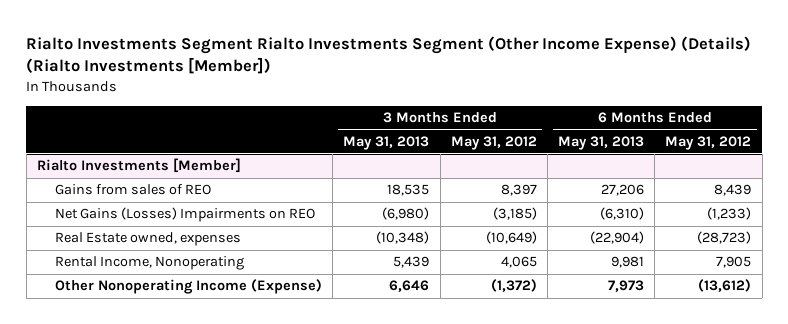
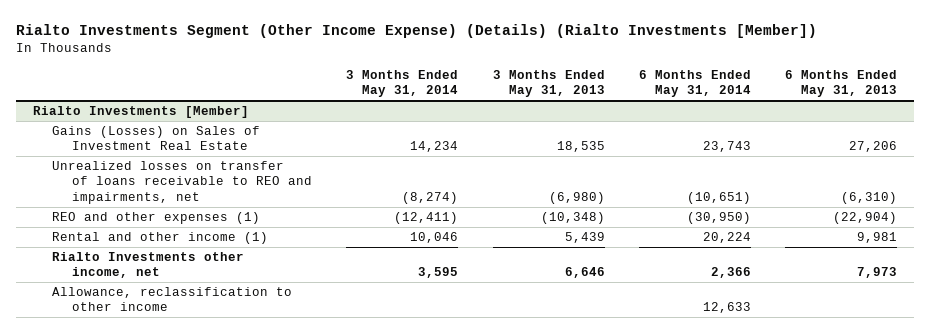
- Rialto Investments Segment Rialto Investments Segment (Other Income Expense) (Details) (Rialto Investments [Member])
+ Rialto Investments Segment (Other Income Expense) (Details) (Rialto Investments [Member])
- | 3 Months Ended May 31, 2013 | 3 Months Ended May 31, 2012 | 6 Months Ended May 31, 2013 | 6 Months Ended May 31, 2012
+ | 3 Months Ended May 31, 2014 | 3 Months Ended May 31, 2013 | 6 Months Ended May 31, 2014 | 6 Months Ended May 31, 2013
@ Rialto Investments [Member]
- Gains from sales of REO | 18,535 | 8,397 | 27,206 | 8,439
- Net Gains (Losses) Impairments on REO | (6,980) | (3,185) | (6,310) | (1,233)
- Real Estate owned, expenses | (10,348) | (10,649) | (22,904) | (28,723)
- Rental Income, Nonoperating | 5,439 | 4,065 | 9,981 | 7,905
- Other Nonoperating Income (Expense) | 6,646 | (1,372) | 7,973 | (13,612)
+ Gains (Losses) on Sales of Investment Real Estate | 14,234 | 18,535 | 23,743 | 27,206
+ Unrealized losses on transfer of loans receivable to REO and impairments, net | (8,274) | (6,980) | (10,651) | (6,310)
+ REO and other expenses (1) | (12,411) | (10,348) | (30,950) | (22,904)
+ Rental and other income (1) | 10,046 | 5,439 | 20,224 | 9,981
+ Rialto Investments other income, net | 3,595 | 6,646 | 2,366 | 7,973
+ Allowance, reclassification to other income | | | 12,633 |

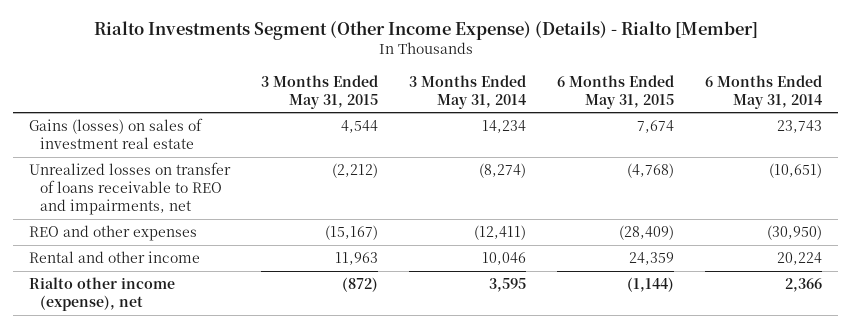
- Rialto Investments Segment (Other Income Expense) (Details) (Rialto Investments [Member])
+ Rialto Investments Segment (Other Income Expense) (Details) - Rialto [Member]
- | 3 Months Ended May 31, 2014 | 3 Months Ended May 31, 2013 | 6 Months Ended May 31, 2014 | 6 Months Ended May 31, 2013
+ | 3 Months Ended May 31, 2015 | 3 Months Ended May 31, 2014 | 6 Months Ended May 31, 2015 | 6 Months Ended May 31, 2014
- Rialto Investments [Member]
- Gains (Losses) on Sales of Investment Real Estate | 14,234 | 18,535 | 23,743 | 27,206
+ Gains (losses) on sales of investment real estate | 4,544 | 14,234 | 7,674 | 23,743
- REO and other expenses (1) | (12,411) | (10,348) | (30,950) | (22,904)
- Rental and other income (1) | 10,046 | 5,439 | 20,224 | 9,981
- Rialto Investments other income, net | 3,595 | 6,646 | 2,366 | 7,973
- Allowance, reclassification to other income | | | 12,633 |
+ REO and other expenses | (15,167) | (12,411) | (28,409) | (30,950)
+ Rental and other income | 11,963 | 10,046 | 24,359 | 20,224
+ Rialto other income (expense), net | (872) | 3,595 | (1,144) | 2,366

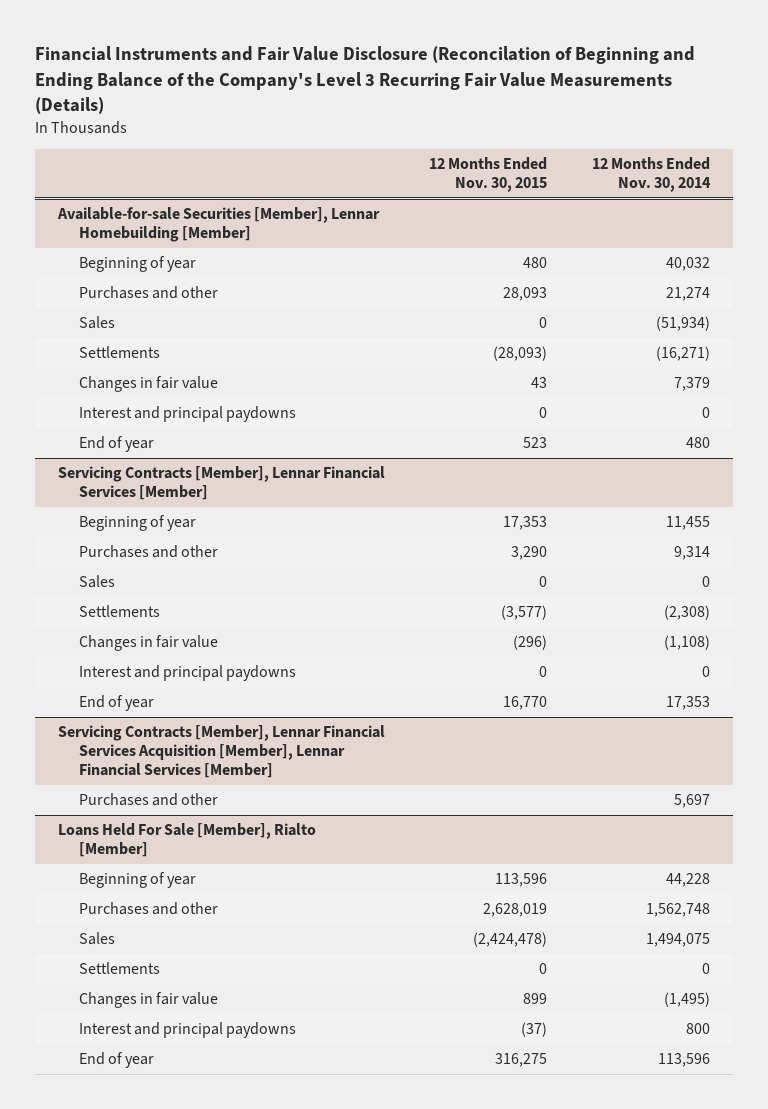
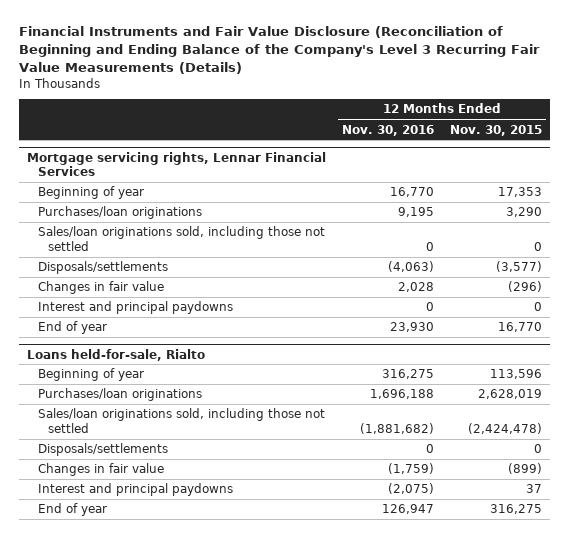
- Financial Instruments and Fair Value Disclosure (Reconcilation of Beginning and Ending Balance of the Company's Level 3 Recurring Fair Value Measurements (Details)
+ Financial Instruments and Fair Value Disclosure (Reconciliation of Beginning and Ending Balance of the Company's Level 3 Recurring Fair Value Measurements (Details)
- | 12 Months Ended Nov. 30, 2015 | 12 Months Ended Nov. 30, 2014
+ | 12 Months Ended Nov. 30, 2016 | 12 Months Ended Nov. 30, 2015
- Available-for-sale Securities [Member], Lennar Homebuilding [Member]
- Beginning of year | 480 | 40,032
- Purchases and other | 28,093 | 21,274
- Sales | 0 | (51,934)
- Settlements | (28,093) | (16,271)
- Changes in fair value | 43 | 7,379
- Interest and principal paydowns | 0 | 0
- End of year | 523 | 480
- Servicing Contracts [Member], Lennar Financial Services [Member]
+ Mortgage servicing rights, Lennar Financial Services
- Purchases and other | 3,290 | 9,314
- Sales | 0 | 0
- Settlements | (3,577) | (2,308)
+ Purchases/loan originations | 9,195 | 3,290
+ Sales/loan originations sold, including those not settled | 0 | 0
+ Disposals/settlements | (4,063) | (3,577)
- Servicing Contracts [Member], Lennar Financial Services Acquisition [Member], Lennar Financial Services [Member]
- Purchases and other | | 5,697
- Loans Held For Sale [Member], Rialto [Member]
+ Loans held-for-sale, Rialto
- Purchases and other | 2,628,019 | 1,562,748
- Sales | (2,424,478) | 1,494,075
- Settlements | 0 | 0
- Changes in fair value | 899 | (1,495)
- Interest and principal paydowns | (37) | 800
+ Purchases/loan originations | 1,696,188 | 2,628,019
+ Sales/loan originations sold, including those not settled | (1,881,682) | (2,424,478)
+ Disposals/settlements | 0 | 0
+ Changes in fair value | (1,759) | (899)
+ Interest and principal paydowns | (2,075) | 37

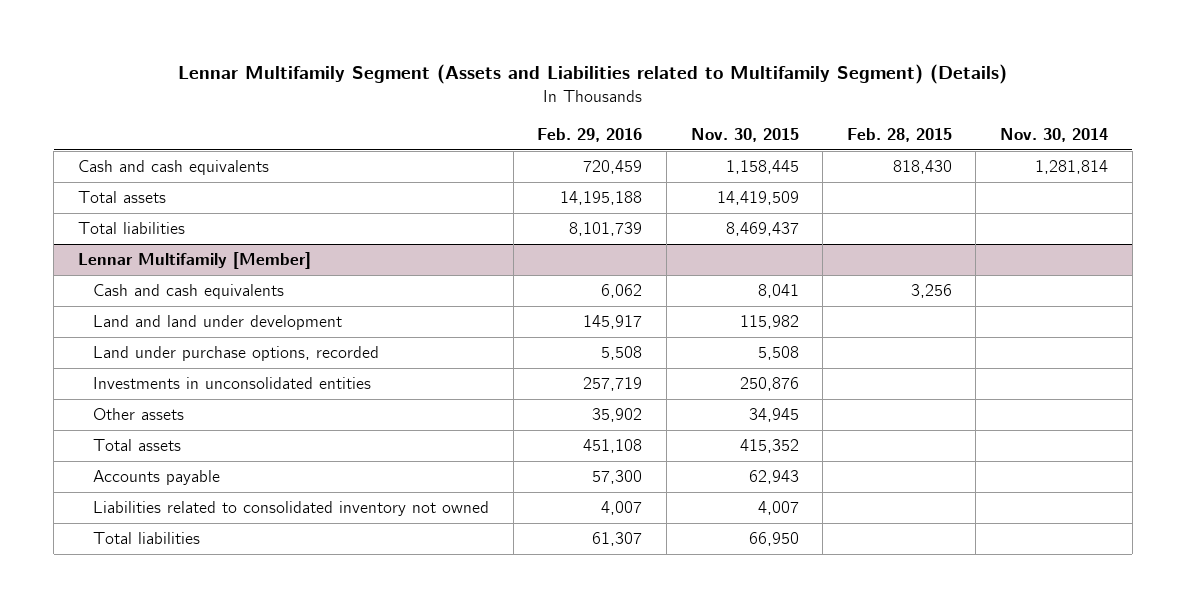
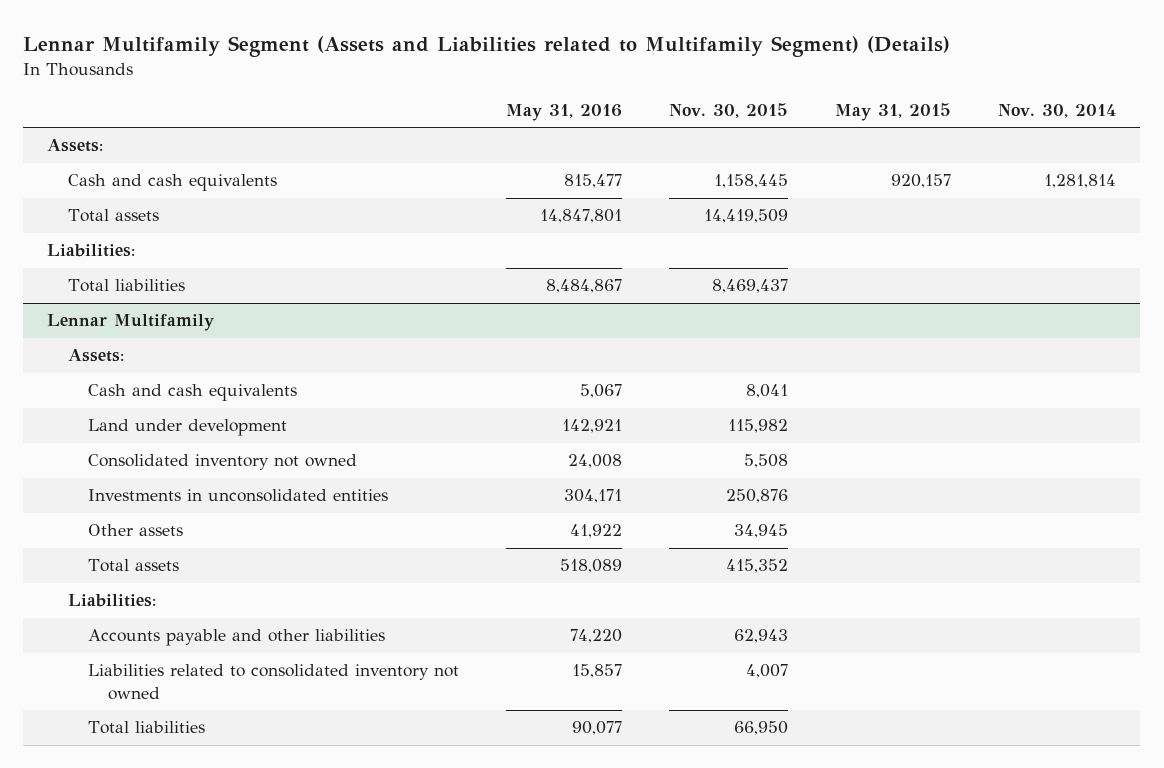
- | Feb. 29, 2016 | Nov. 30, 2015 | Feb. 28, 2015 | Nov. 30, 2014
+ | May 31, 2016 | Nov. 30, 2015 | May 31, 2015 | Nov. 30, 2014
+ Assets:
+ Liabilities:
- Lennar Multifamily [Member]
+ Lennar Multifamily
+ Assets:
- Land and land under development | 145,917 | 115,982 | |
- Land under purchase options, recorded | 5,508 | 5,508 | |
+ Land under development | 142,921 | 115,982 | |
+ Consolidated inventory not owned | 24,008 | 5,508 | |
- Accounts payable | 57,300 | 62,943 | |
+ Liabilities:
+ Accounts payable and other liabilities | 74,220 | 62,943 | |

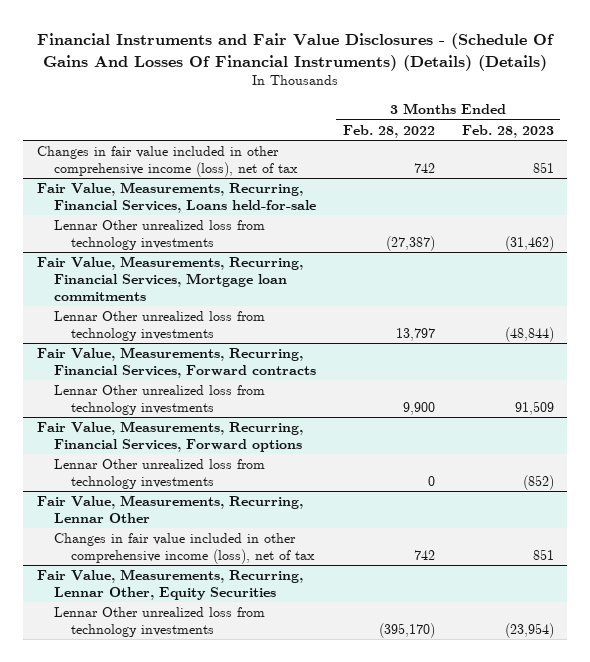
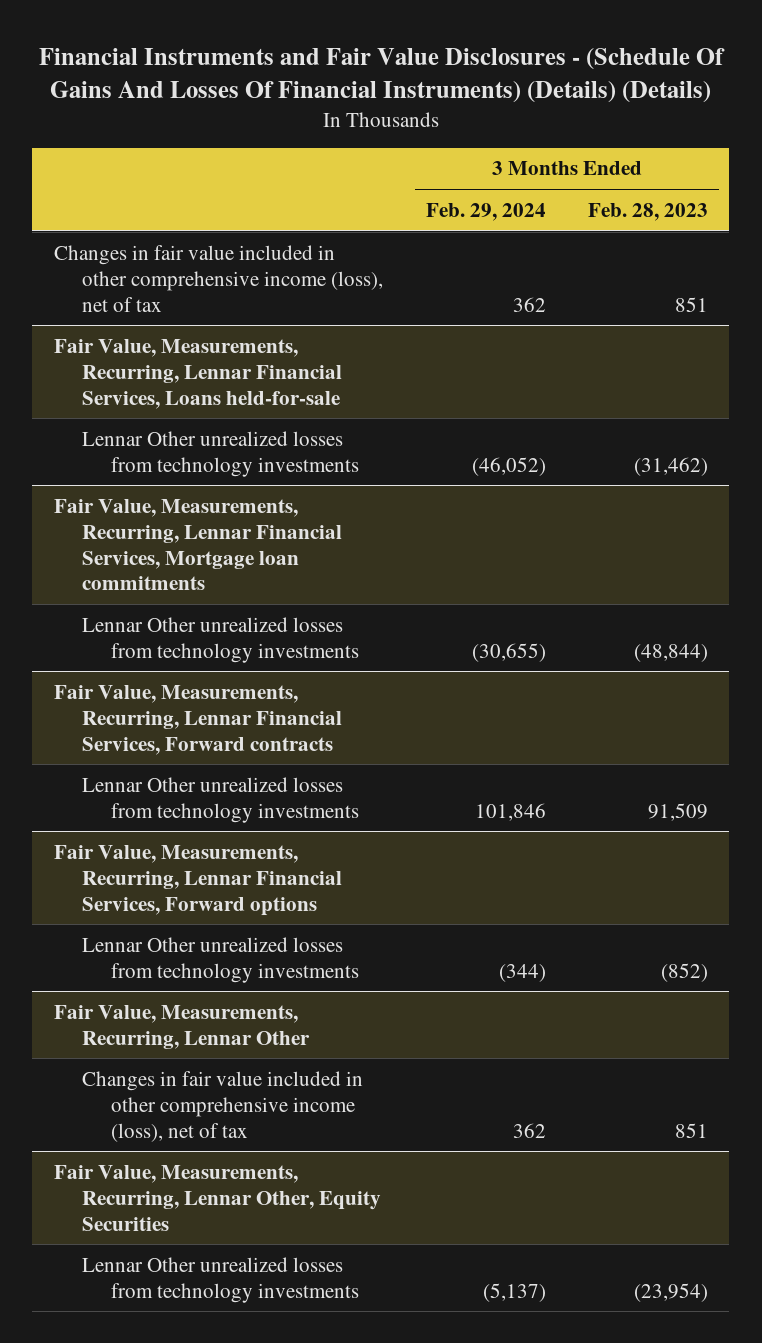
- | 3 Months Ended Feb. 28, 2022 | 3 Months Ended Feb. 28, 2023
+ | 3 Months Ended Feb. 29, 2024 | 3 Months Ended Feb. 28, 2023
- Fair Value, Measurements, Recurring, Financial Services, Loans held-for-sale
- Lennar Other unrealized loss from technology investments | (27,387) | (31,462)
- Fair Value, Measurements, Recurring, Financial Services, Mortgage loan commitments
- Lennar Other unrealized loss from technology investments | 13,797 | (48,844)
- Fair Value, Measurements, Recurring, Financial Services, Forward contracts
- Lennar Other unrealized loss from technology investments | 9,900 | 91,509
- Fair Value, Measurements, Recurring, Financial Services, Forward options
- Lennar Other unrealized loss from technology investments | 0 | (852)
+ Fair Value, Measurements, Recurring, Lennar Financial Services, Loans held-for-sale
+ Lennar Other unrealized losses from technology investments | (46,052) | (31,462)
+ Fair Value, Measurements, Recurring, Lennar Financial Services, Mortgage loan commitments
+ Lennar Other unrealized losses from technology investments | (30,655) | (48,844)
+ Fair Value, Measurements, Recurring, Lennar Financial Services, Forward contracts
+ Lennar Other unrealized losses from technology investments | 101,846 | 91,509
+ Fair Value, Measurements, Recurring, Lennar Financial Services, Forward options
+ Lennar Other unrealized losses from technology investments | (344) | (852)
@ Fair Value, Measurements, Recurring, Lennar Other, Equity Securities
- Lennar Other unrealized loss from technology investments | (395,170) | (23,954)
+ Lennar Other unrealized losses from technology investments | (5,137) | (23,954)

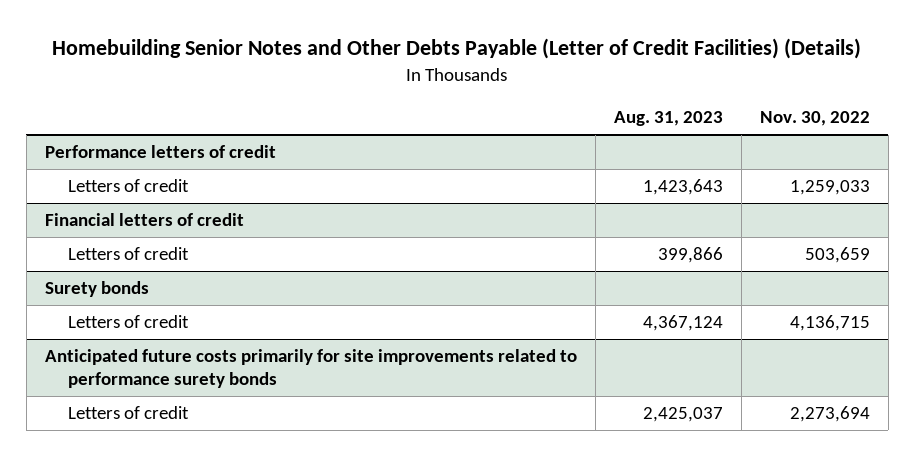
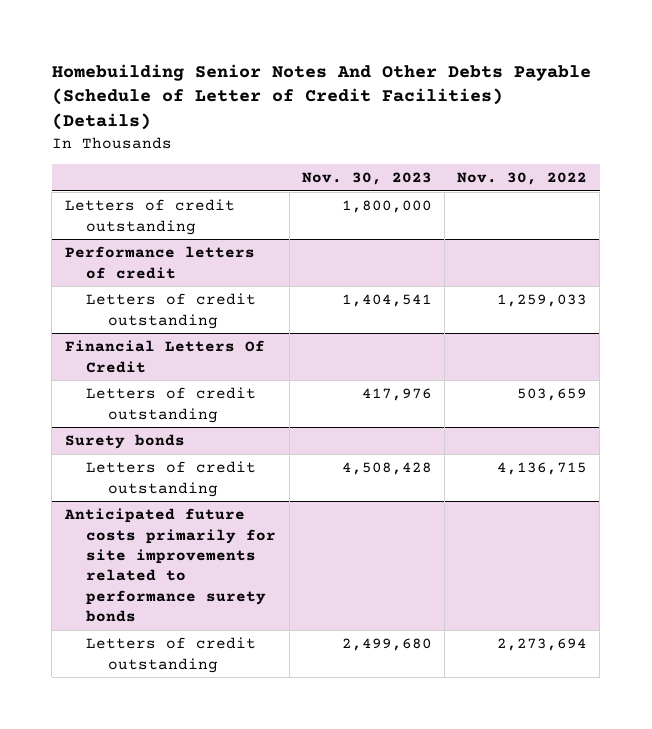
- Homebuilding Senior Notes and Other Debts Payable (Letter of Credit Facilities) (Details)
+ Homebuilding Senior Notes And Other Debts Payable (Schedule of Letter of Credit Facilities) (Details)
- | Aug. 31, 2023 | Nov. 30, 2022
+ | Nov. 30, 2023 | Nov. 30, 2022
+ Letters of credit outstanding | 1,800,000 |
@ Performance letters of credit
- Letters of credit | 1,423,643 | 1,259,033
- Financial letters of credit
- Letters of credit | 399,866 | 503,659
@ Performance letters of credit
+ Letters of credit outstanding | 1,404,541 | 1,259,033
+ Financial Letters Of Credit
+ Letters of credit outstanding | 417,976 | 503,659
@ Surety bonds
- Letters of credit | 4,367,124 | 4,136,715
+ Letters of credit outstanding | 4,508,428 | 4,136,715
@ Anticipated future costs primarily for site improvements related to performance surety bonds
- Letters of credit | 2,425,037 | 2,273,694
+ Letters of credit outstanding | 2,499,680 | 2,273,694

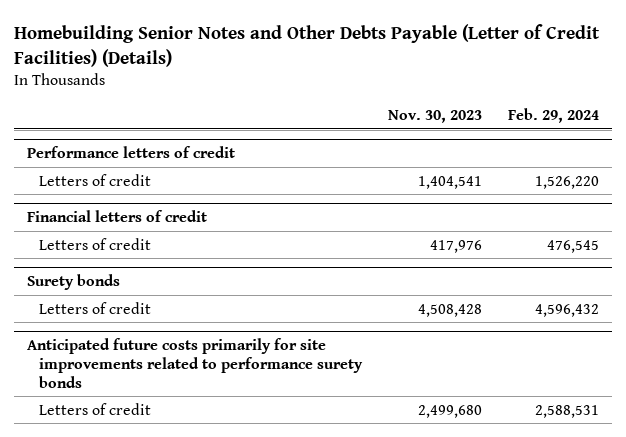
- Homebuilding Senior Notes And Other Debts Payable (Schedule of Letter of Credit Facilities) (Details)
+ Homebuilding Senior Notes and Other Debts Payable (Letter of Credit Facilities) (Details)
- | Nov. 30, 2023 | Nov. 30, 2022
+ | Nov. 30, 2023 | Feb. 29, 2024
- Letters of credit outstanding | 1,800,000 |
@ Performance letters of credit
- Letters of credit outstanding | 1,404,541 | 1,259,033
- Financial Letters Of Credit
- Letters of credit outstanding | 417,976 | 503,659
@ Performance letters of credit
+ Letters of credit | 1,404,541 | 1,526,220
+ Financial letters of credit
+ Letters of credit | 417,976 | 476,545
@ Surety bonds
- Letters of credit outstanding | 4,508,428 | 4,136,715
+ Letters of credit | 4,508,428 | 4,596,432
@ Anticipated future costs primarily for site improvements related to performance surety bonds
- Letters of credit outstanding | 2,499,680 | 2,273,694
+ Letters of credit | 2,499,680 | 2,588,531

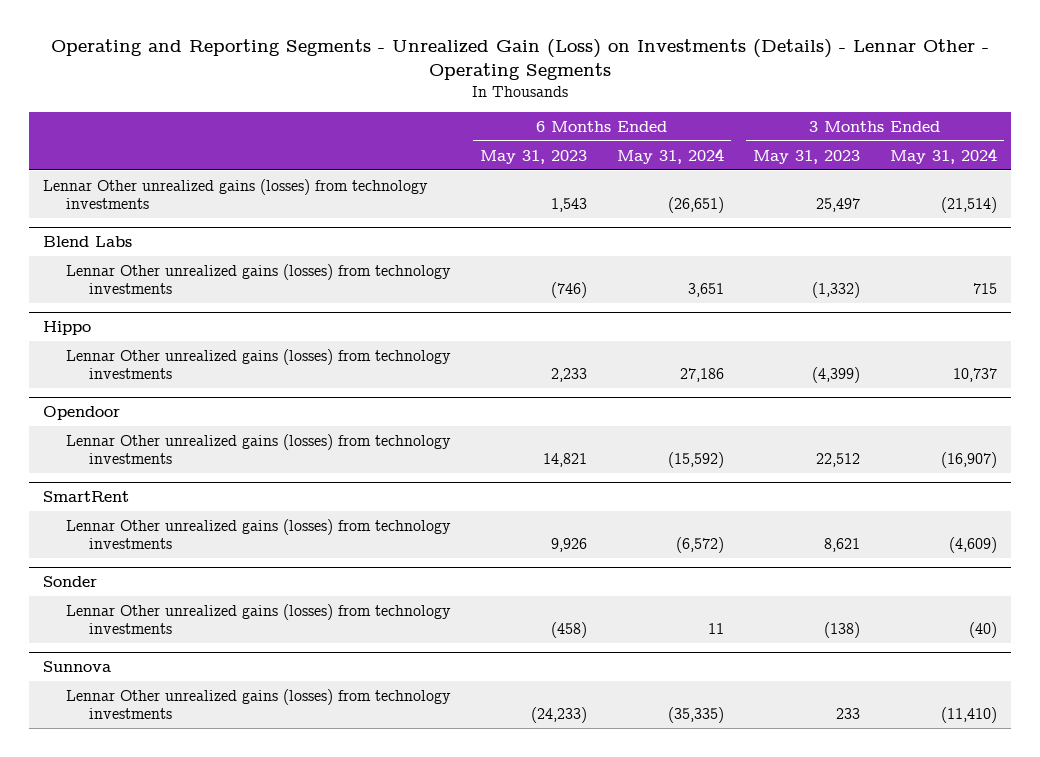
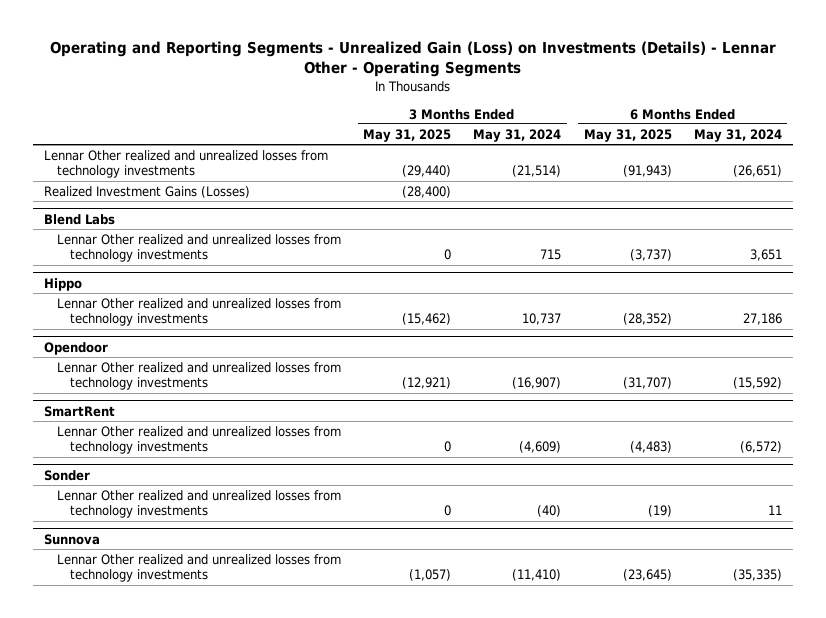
- | 6 Months Ended May 31, 2023 | 6 Months Ended May 31, 2024 | 3 Months Ended May 31, 2023 | 3 Months Ended May 31, 2024
+ | 3 Months Ended May 31, 2025 | 3 Months Ended May 31, 2024 | 6 Months Ended May 31, 2025 | 6 Months Ended May 31, 2024
- Lennar Other unrealized gains (losses) from technology investments | 1,543 | (26,651) | 25,497 | (21,514)
+ Lennar Other realized and unrealized losses from technology investments | (29,440) | (21,514) | (91,943) | (26,651)
+ Realized Investment Gains (Losses) | (28,400) | | |
@ Blend Labs
- Lennar Other unrealized gains (losses) from technology investments | (746) | 3,651 | (1,332) | 715
+ Lennar Other realized and unrealized losses from technology investments | 0 | 715 | (3,737) | 3,651
@ Hippo
- Lennar Other unrealized gains (losses) from technology investments | 2,233 | 27,186 | (4,399) | 10,737
+ Lennar Other realized and unrealized losses from technology investments | (15,462) | 10,737 | (28,352) | 27,186
@ Opendoor
- Lennar Other unrealized gains (losses) from technology investments | 14,821 | (15,592) | 22,512 | (16,907)
+ Lennar Other realized and unrealized losses from technology investments | (12,921) | (16,907) | (31,707) | (15,592)
@ SmartRent
- Lennar Other unrealized gains (losses) from technology investments | 9,926 | (6,572) | 8,621 | (4,609)
+ Lennar Other realized and unrealized losses from technology investments | 0 | (4,609) | (4,483) | (6,572)
@ Sonder
- Lennar Other unrealized gains (losses) from technology investments | (458) | 11 | (138) | (40)
+ Lennar Other realized and unrealized losses from technology investments | 0 | (40) | (19) | 11
@ Sunnova
- Lennar Other unrealized gains (losses) from technology investments | (24,233) | (35,335) | 233 | (11,410)
+ Lennar Other realized and unrealized losses from technology investments | (1,057) | (11,410) | (23,645) | (35,335)

